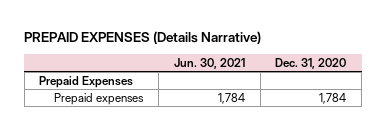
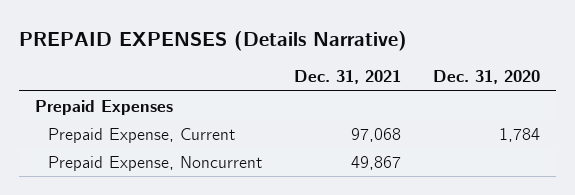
- | Jun. 30, 2021 | Dec. 31, 2020
+ | Dec. 31, 2021 | Dec. 31, 2020
- Prepaid expenses | 1,784 | 1,784
+ Prepaid Expense, Current | 97,068 | 1,784
+ Prepaid Expense, Noncurrent | 49,867 |

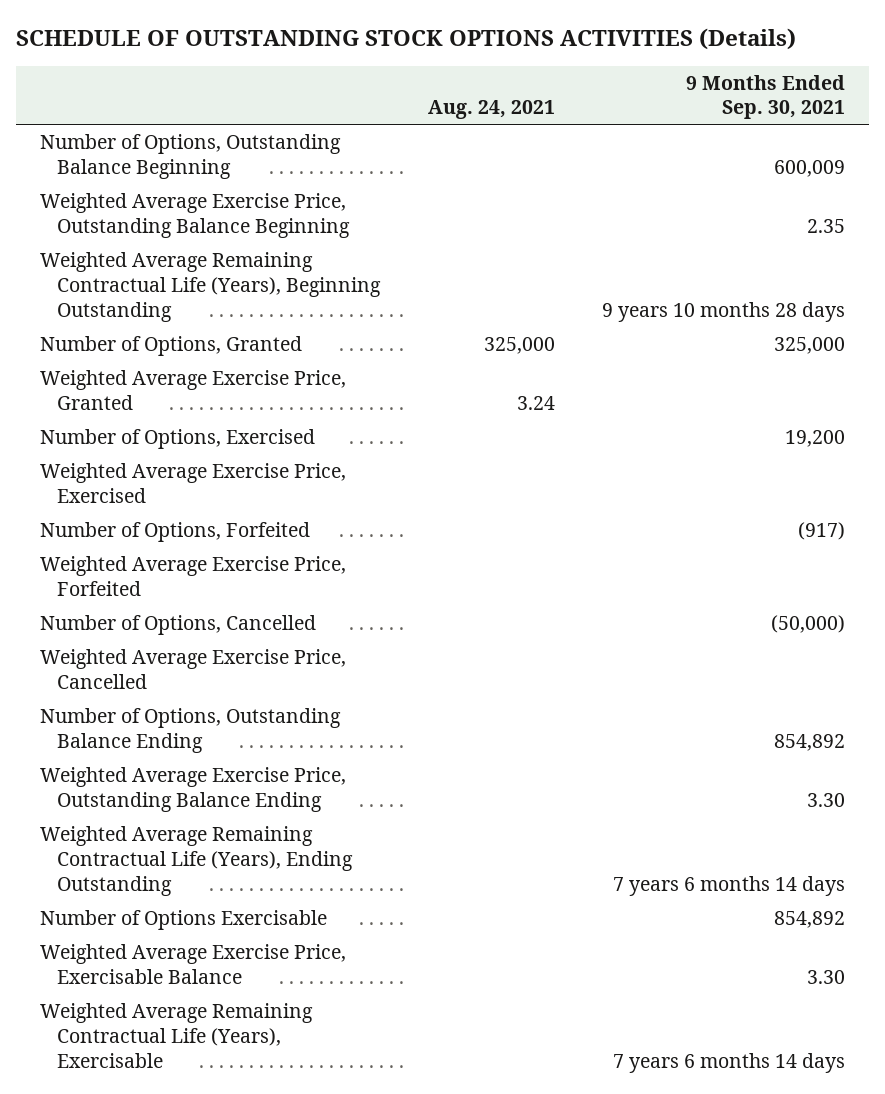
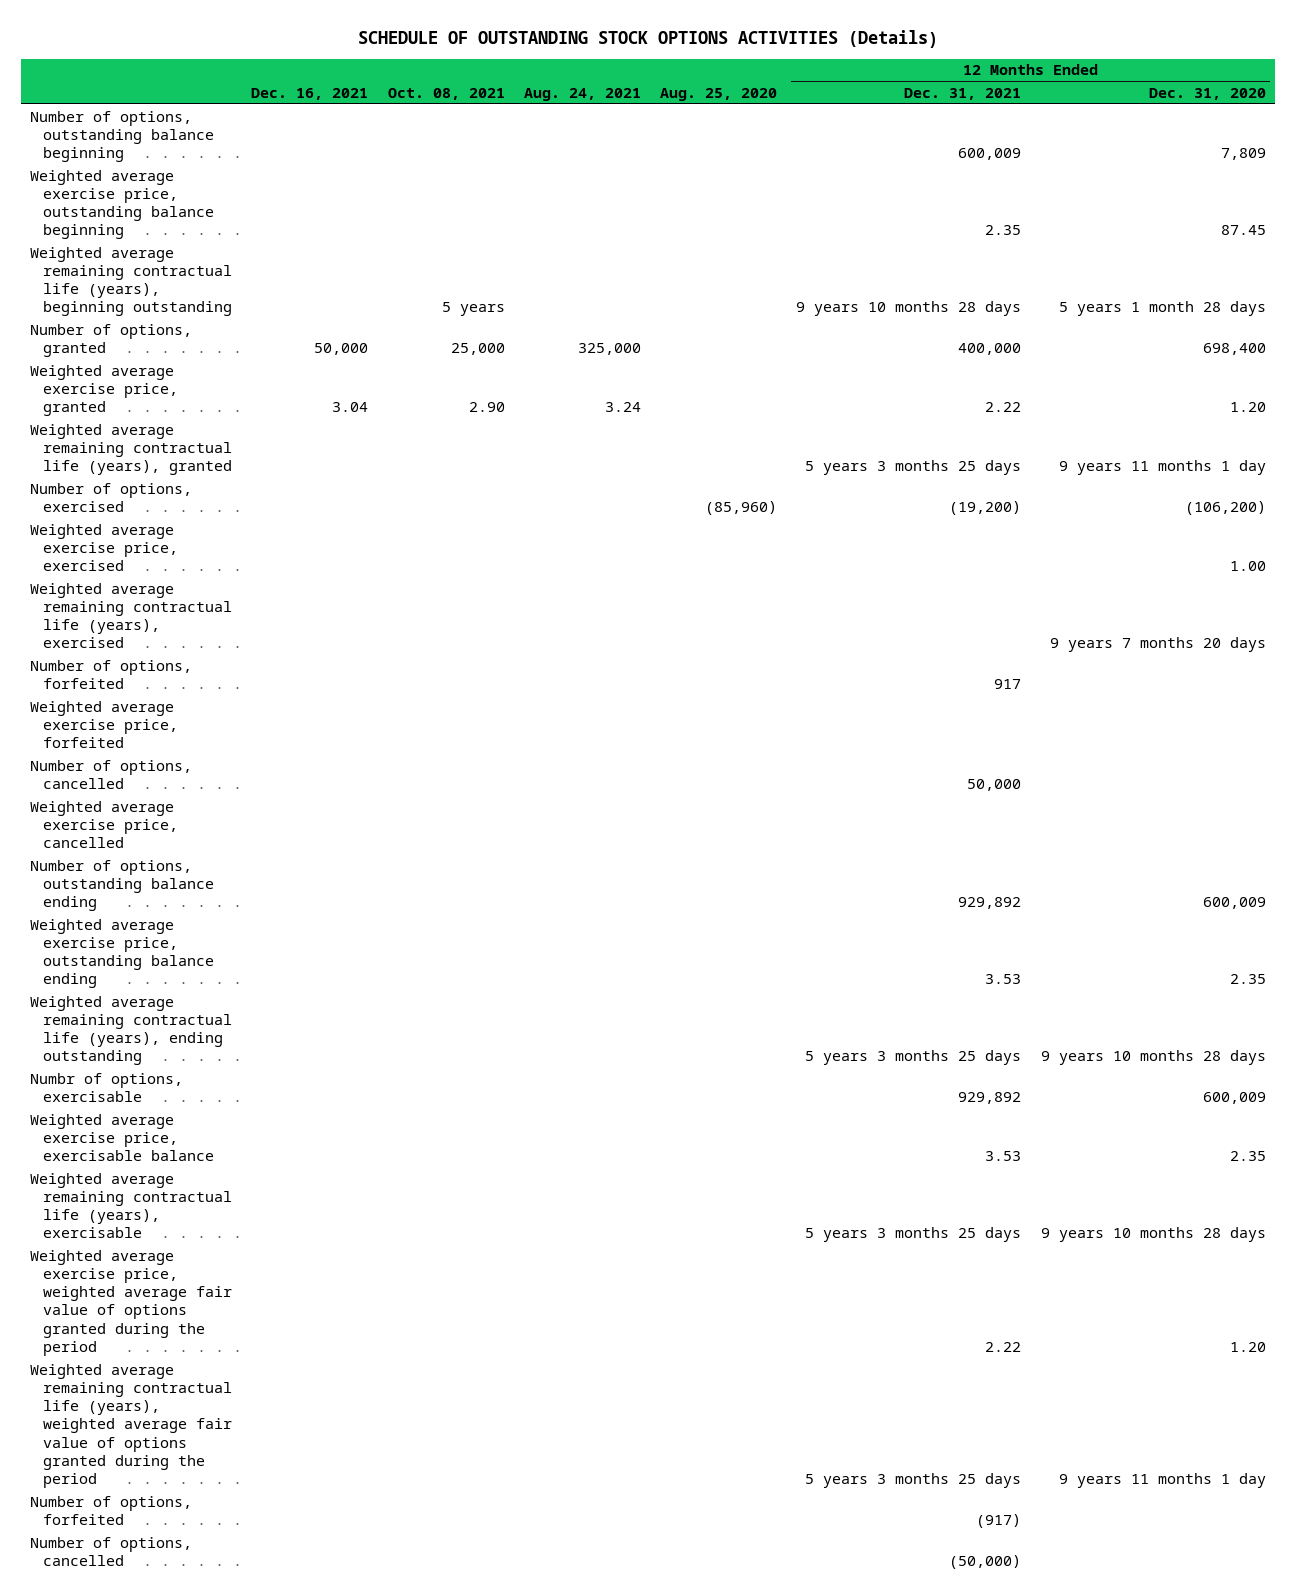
- | Aug. 24, 2021 | 9 Months Ended Sep. 30, 2021
+ | Dec. 16, 2021 | Oct. 08, 2021 | Aug. 24, 2021 | Aug. 25, 2020 | 12 Months Ended Dec. 31, 2021 | 12 Months Ended Dec. 31, 2020
- Number of Options, Outstanding Balance Beginning | | 600,009
- Weighted Average Exercise Price, Outstanding Balance Beginning | | 2.35
- Weighted Average Remaining Contractual Life (Years), Beginning Outstanding | | 9 years 10 months 28 days
- Number of Options, Granted | 325,000 | 325,000
- Weighted Average Exercise Price, Granted | 3.24 |
- Number of Options, Exercised | | 19,200
- Weighted Average Exercise Price, Exercised
- Number of Options, Forfeited | | (917)
- Weighted Average Exercise Price, Forfeited
- Number of Options, Cancelled | | (50,000)
- Weighted Average Exercise Price, Cancelled
- Number of Options, Outstanding Balance Ending | | 854,892
- Weighted Average Exercise Price, Outstanding Balance Ending | | 3.30
- Weighted Average Remaining Contractual Life (Years), Ending Outstanding | | 7 years 6 months 14 days
- Number of Options Exercisable | | 854,892
- Weighted Average Exercise Price, Exercisable Balance | | 3.30
- Weighted Average Remaining Contractual Life (Years), Exercisable | | 7 years 6 months 14 days
+ Number of options, outstanding balance beginning | | | | | 600,009 | 7,809
+ Weighted average exercise price, outstanding balance beginning | | | | | 2.35 | 87.45
+ Weighted average remaining contractual life (years), beginning outstanding | | 5 years | | | 9 years 10 months 28 days | 5 years 1 month 28 days
+ Number of options, granted | 50,000 | 25,000 | 325,000 | | 400,000 | 698,400
+ Weighted average exercise price, granted | 3.04 | 2.90 | 3.24 | | 2.22 | 1.20
+ Weighted average remaining contractual life (years), granted | | | | | 5 years 3 months 25 days | 9 years 11 months 1 day
+ Number of options, exercised | | | | (85,960) | (19,200) | (106,200)
+ Weighted average exercise price, exercised | | | | | | 1.00
+ Weighted average remaining contractual life (years), exercised | | | | | | 9 years 7 months 20 days
+ Number of options, forfeited | | | | | 917 |
+ Weighted average exercise price, forfeited
+ Number of options, cancelled | | | | | 50,000 |
+ Weighted average exercise price, cancelled
+ Number of options, outstanding balance ending | | | | | 929,892 | 600,009
+ Weighted average exercise price, outstanding balance ending | | | | | 3.53 | 2.35
+ Weighted average remaining contractual life (years), ending outstanding | | | | | 5 years 3 months 25 days | 9 years 10 months 28 days
+ Numbr of options, exercisable | | | | | 929,892 | 600,009
+ Weighted average exercise price, exercisable balance | | | | | 3.53 | 2.35
+ Weighted average remaining contractual life (years), exercisable | | | | | 5 years 3 months 25 days | 9 years 10 months 28 days
+ Weighted average exercise price, weighted average fair value of options granted during the period | | | | | 2.22 | 1.20
+ Weighted average remaining contractual life (years), weighted average fair value of options granted during the period | | | | | 5 years 3 months 25 days | 9 years 11 months 1 day
+ Number of options, forfeited | | | | | (917) |
+ Number of options, cancelled | | | | | (50,000) |

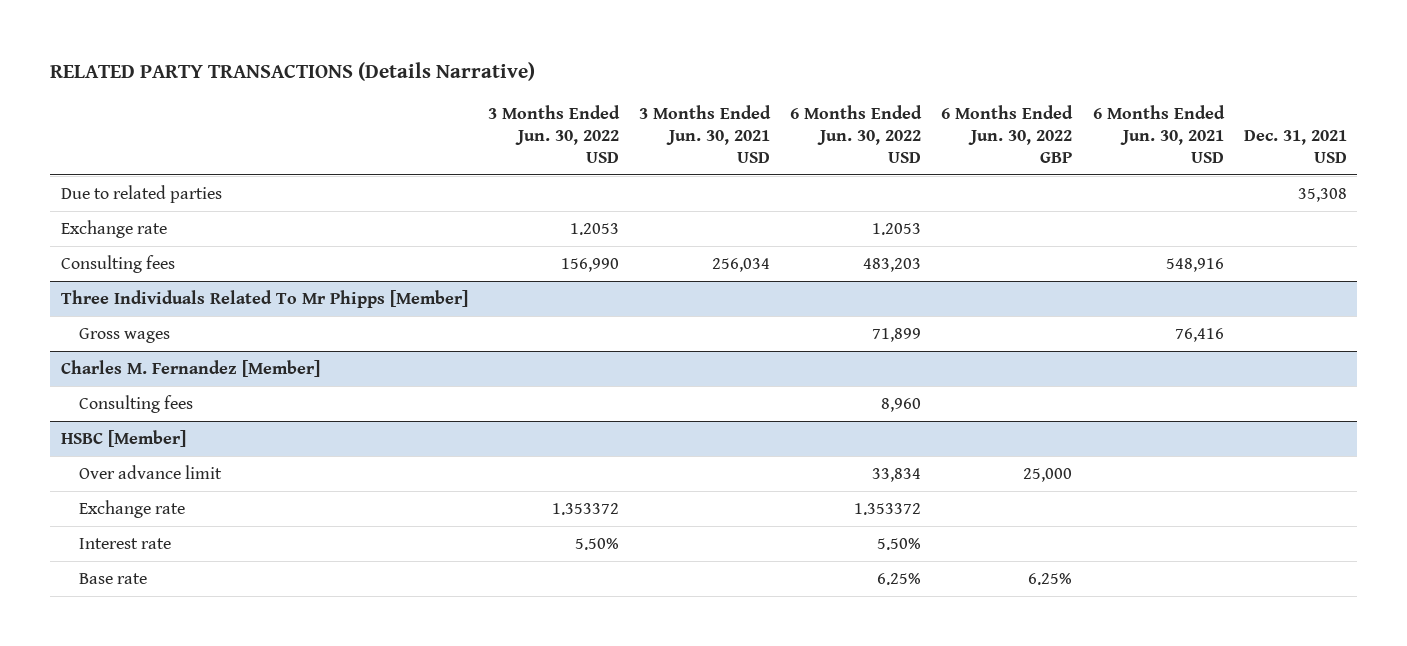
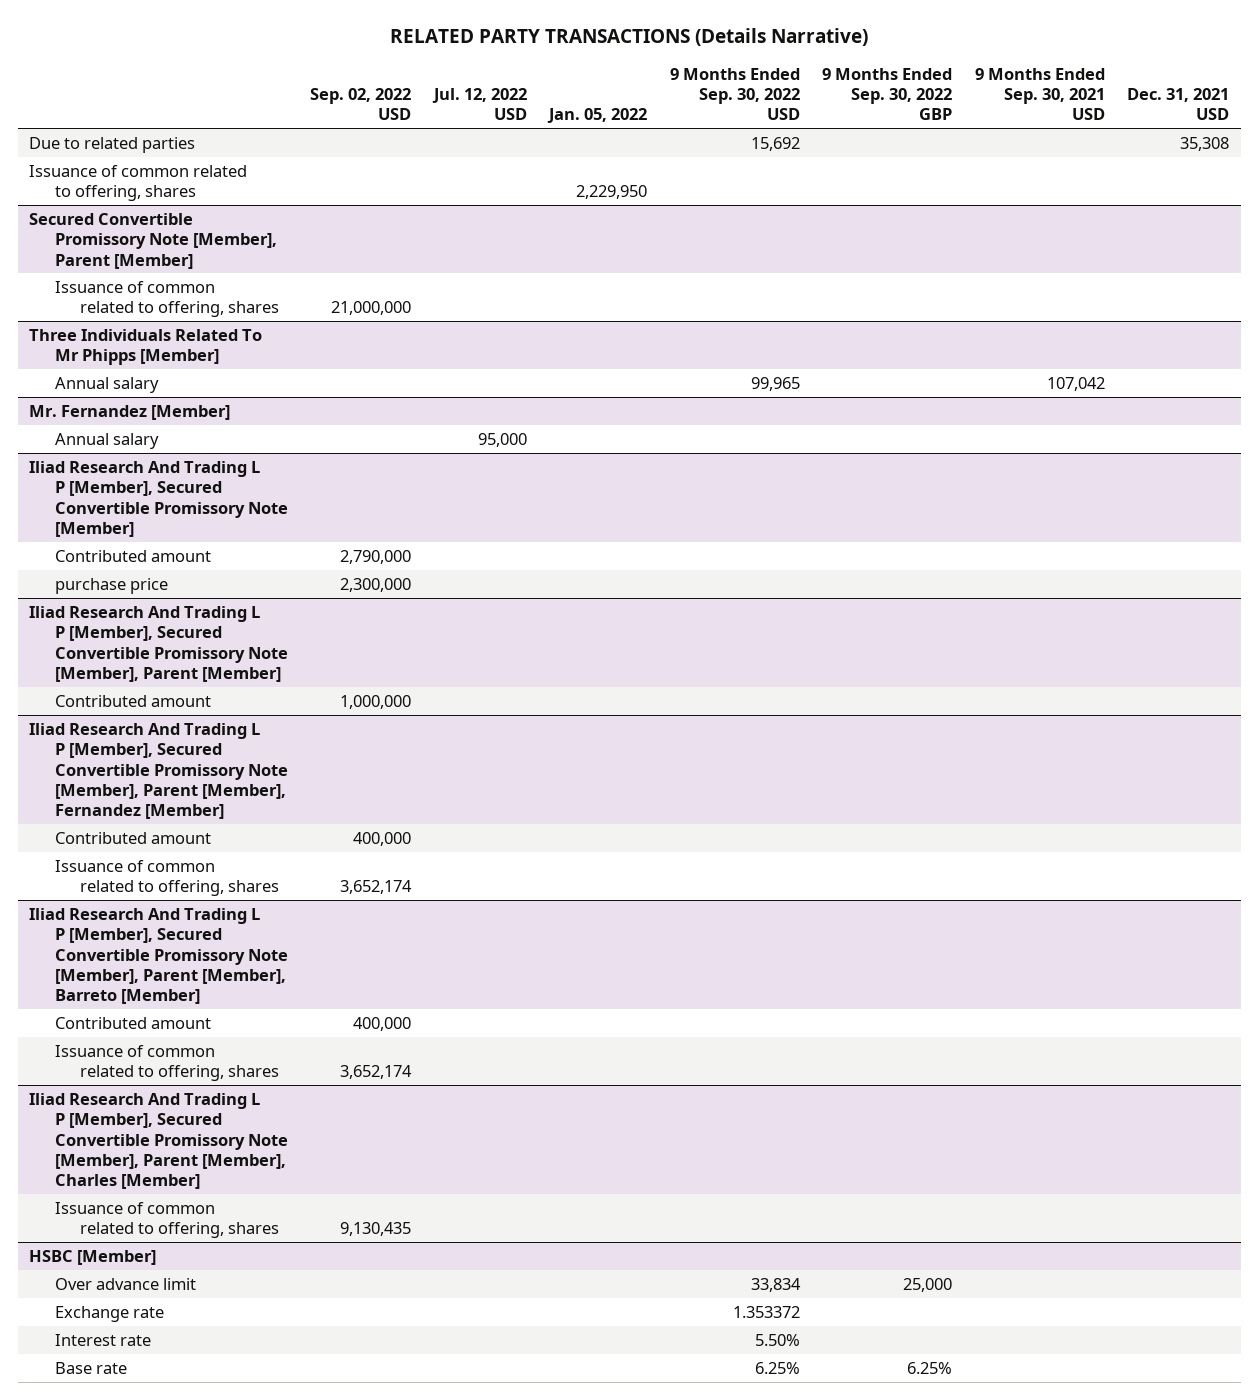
- | 3 Months Ended Jun. 30, 2022 USD | 3 Months Ended Jun. 30, 2021 USD | 6 Months Ended Jun. 30, 2022 USD | 6 Months Ended Jun. 30, 2022 GBP | 6 Months Ended Jun. 30, 2021 USD | Dec. 31, 2021 USD
+ | Sep. 02, 2022 USD | Jul. 12, 2022 USD | Jan. 05, 2022 | 9 Months Ended Sep. 30, 2022 USD | 9 Months Ended Sep. 30, 2022 GBP | 9 Months Ended Sep. 30, 2021 USD | Dec. 31, 2021 USD
- Exchange rate | 1.2053 | | 1.2053 | | |
- Consulting fees | 156,990 | 256,034 | 483,203 | | 548,916 |
+ Issuance of common related to offering, shares | | | 2,229,950 | | | |
+ Secured Convertible Promissory Note [Member], Parent [Member]
+ Issuance of common related to offering, shares | 21,000,000 | | | | | |
@ Three Individuals Related To Mr Phipps [Member]
- Gross wages | | | 71,899 | | 76,416 |
- Charles M. Fernandez [Member]
- Consulting fees | | | 8,960 | | |
@ Three Individuals Related To Mr Phipps [Member]
+ Annual salary | | | | 99,965 | | 107,042 |
+ Mr. Fernandez [Member]
+ Annual salary | | 95,000 | | | | |
+ Iliad Research And Trading L P [Member], Secured Convertible Promissory Note [Member]
+ Contributed amount | 2,790,000 | | | | | |
+ purchase price | 2,300,000 | | | | | |
+ Iliad Research And Trading L P [Member], Secured Convertible Promissory Note [Member], Parent [Member]
+ Contributed amount | 1,000,000 | | | | | |
+ Iliad Research And Trading L P [Member], Secured Convertible Promissory Note [Member], Parent [Member], Fernandez [Member]
+ Contributed amount | 400,000 | | | | | |
+ Issuance of common related to offering, shares | 3,652,174 | | | | | |
+ Iliad Research And Trading L P [Member], Secured Convertible Promissory Note [Member], Parent [Member], Barreto [Member]
+ Contributed amount | 400,000 | | | | | |
+ Issuance of common related to offering, shares | 3,652,174 | | | | | |
+ Iliad Research And Trading L P [Member], Secured Convertible Promissory Note [Member], Parent [Member], Charles [Member]
+ Issuance of common related to offering, shares | 9,130,435 | | | | | |

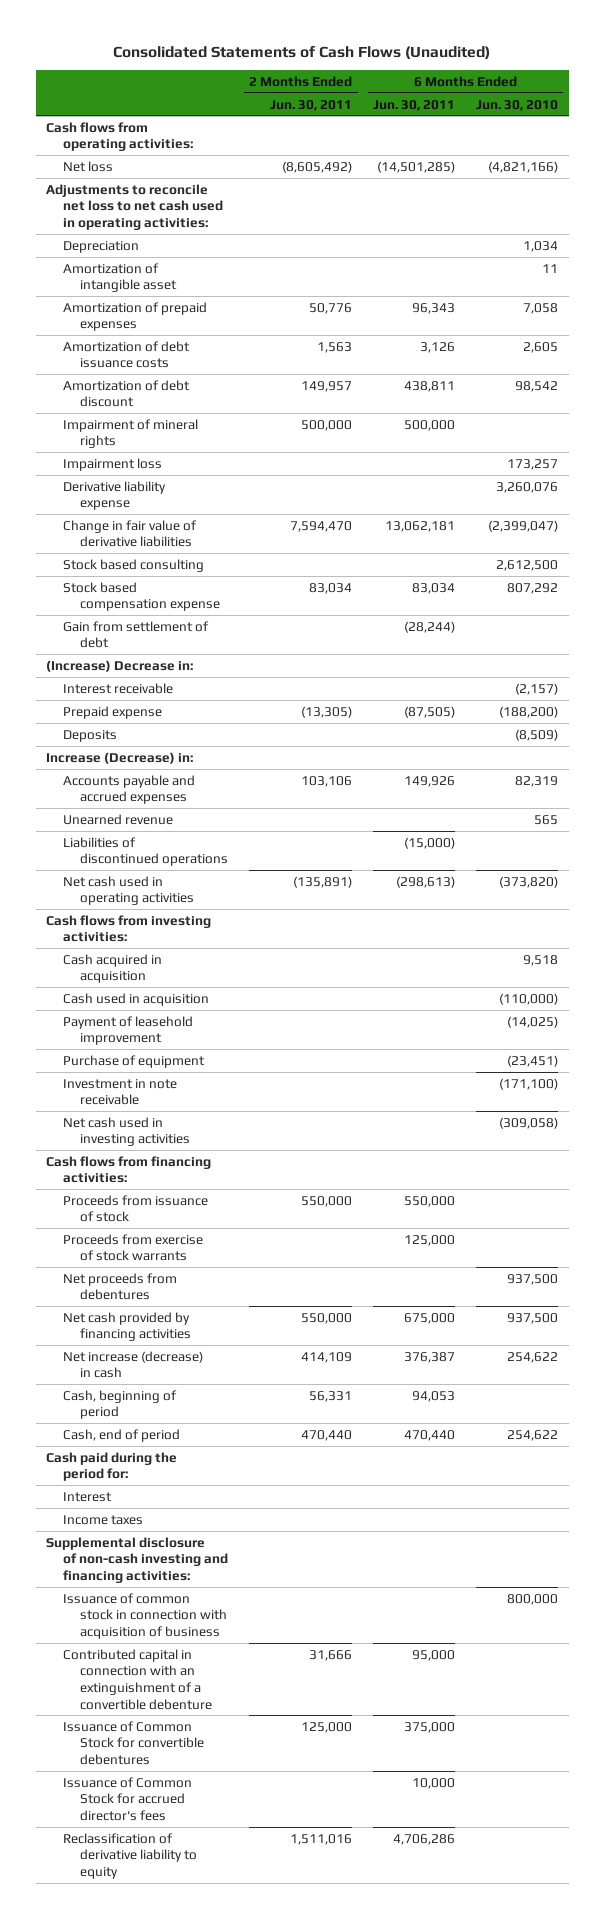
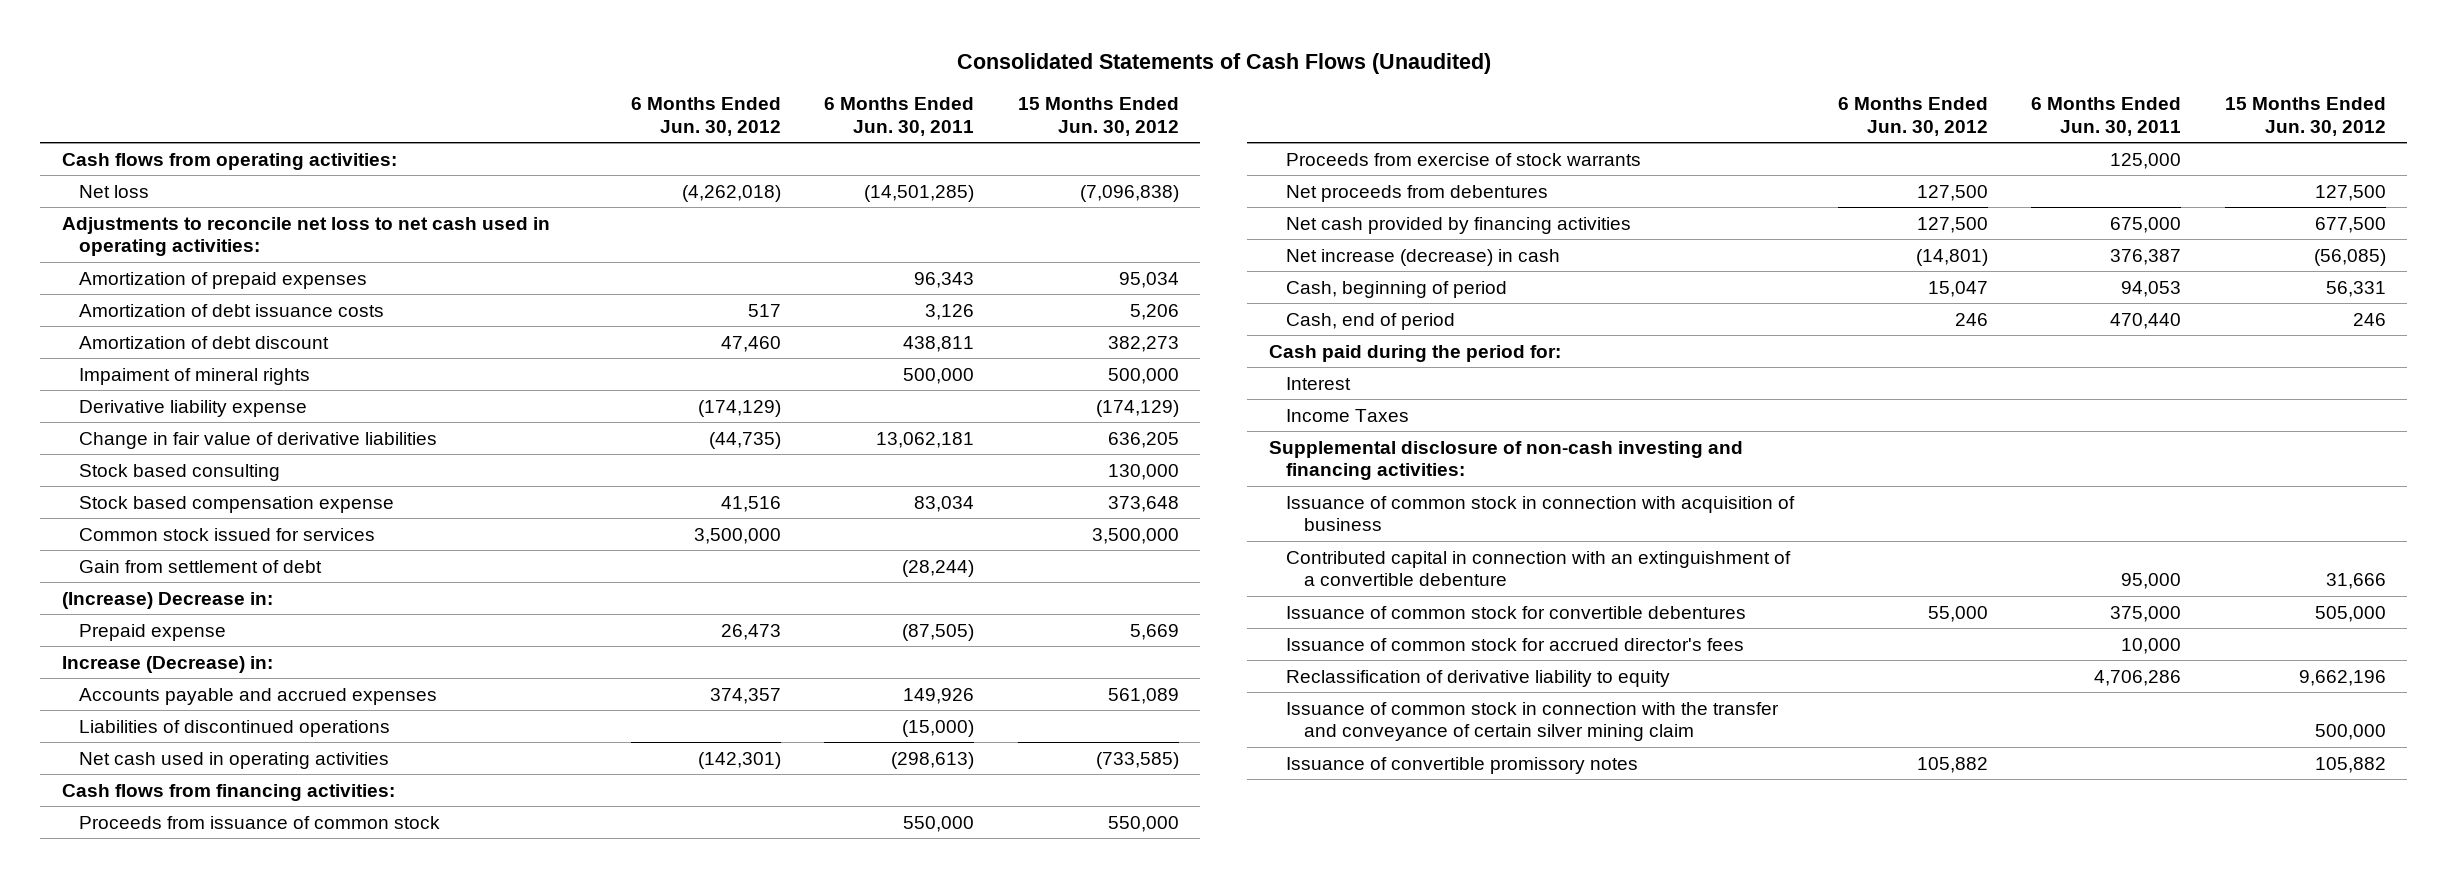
- | 2 Months Ended Jun. 30, 2011 | 6 Months Ended Jun. 30, 2011 | 6 Months Ended Jun. 30, 2010
+ | 6 Months Ended Jun. 30, 2012 | 6 Months Ended Jun. 30, 2011 | 15 Months Ended Jun. 30, 2012
- Depreciation | | | 1,034
- Amortization of intangible asset | | | 11
- Impairment of mineral rights | 500,000 | 500,000 |
- Impairment loss | | | 173,257
+ Impaiment of mineral rights | | 500,000 | 500,000
+ Common stock issued for services | 3,500,000 | | 3,500,000
- Interest receivable | | | (2,157)
- Deposits | | | (8,509)
- Unearned revenue | | | 565
- Cash flows from investing activities:
- Cash acquired in acquisition | | | 9,518
- Cash used in acquisition | | | (110,000)
- Payment of leasehold improvement | | | (14,025)
- Purchase of equipment | | | (23,451)
- Investment in note receivable | | | (171,100)
- Net cash used in investing activities | | | (309,058)
- Proceeds from issuance of stock | 550,000 | 550,000 |
+ Proceeds from issuance of common stock | | 550,000 | 550,000
- Income taxes
+ Income Taxes
- Issuance of Common Stock for convertible debentures | 125,000 | 375,000 |
- Issuance of Common Stock for accrued director's fees | | 10,000 |
+ Issuance of common stock for convertible debentures | 55,000 | 375,000 | 505,000
+ Issuance of common stock for accrued director's fees | | 10,000 |
+ Issuance of common stock in connection with the transfer and conveyance of certain silver mining claim | | | 500,000
+ Issuance of convertible promissory notes | 105,882 | | 105,882

